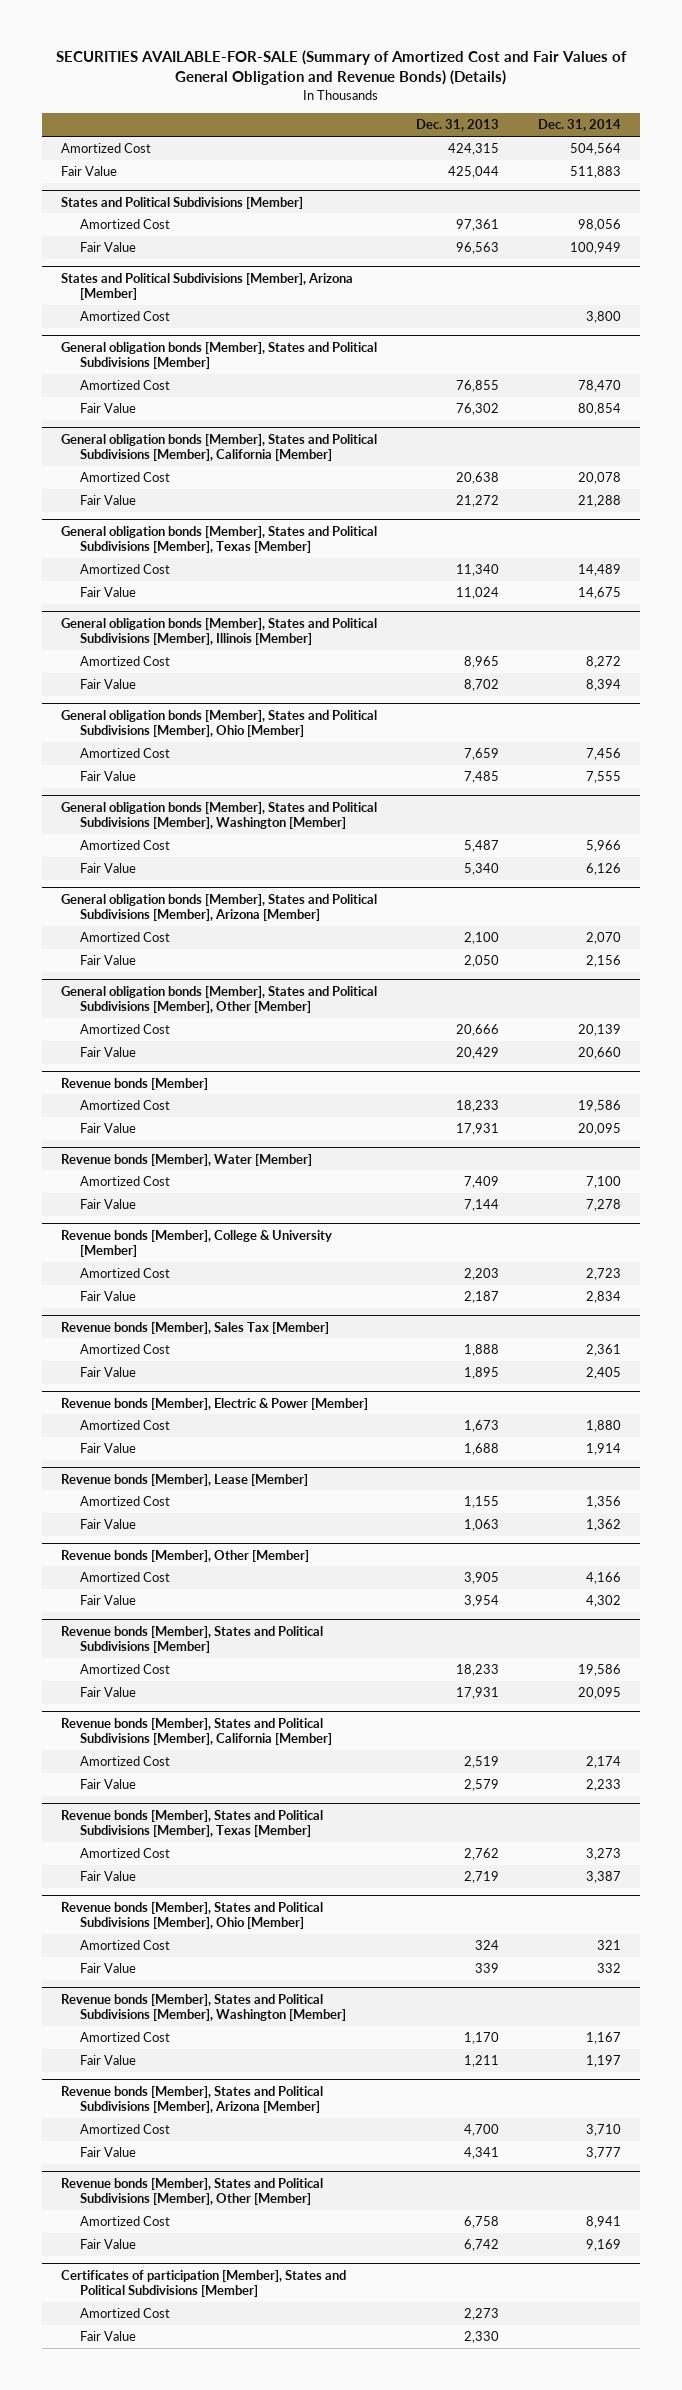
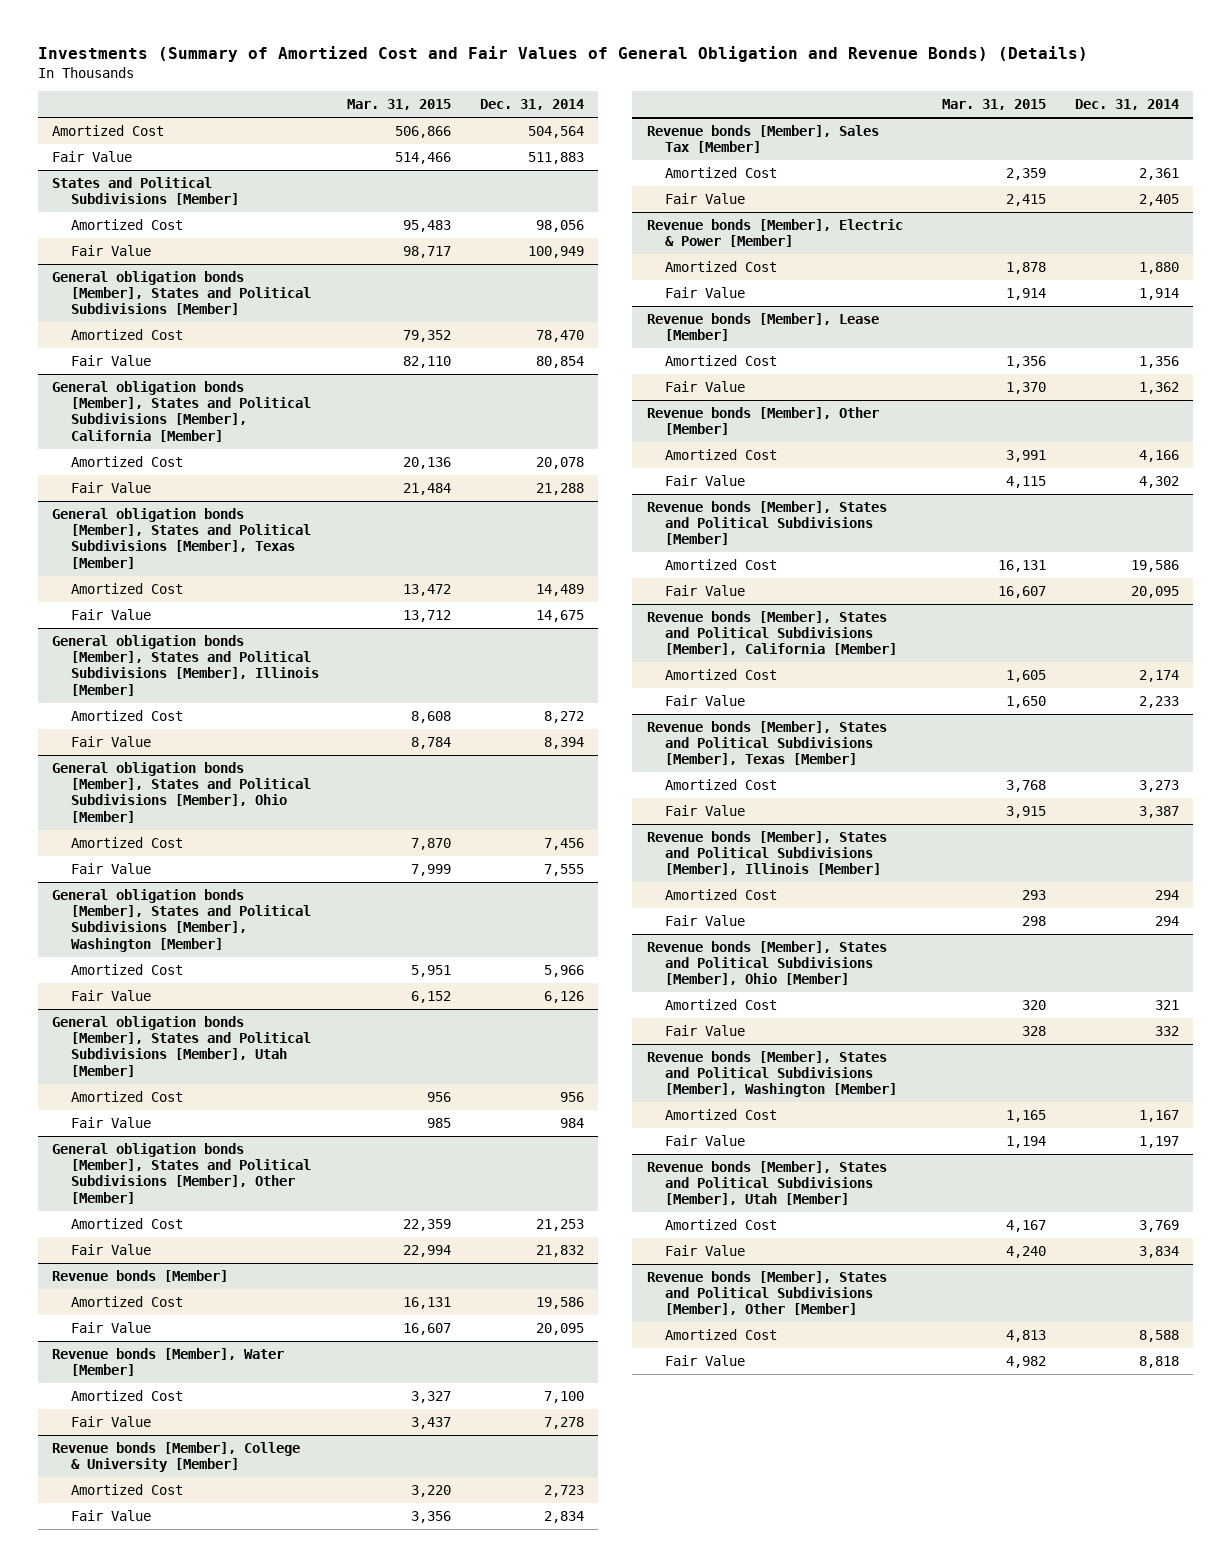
- SECURITIES AVAILABLE-FOR-SALE (Summary of Amortized Cost and Fair Values of General Obligation and Revenue Bonds) (Details)
+ Investments (Summary of Amortized Cost and Fair Values of General Obligation and Revenue Bonds) (Details)
- | Dec. 31, 2013 | Dec. 31, 2014
+ | Mar. 31, 2015 | Dec. 31, 2014
- States and Political Subdivisions [Member], Arizona [Member]
- Amortized Cost | | 3,800
- General obligation bonds [Member], States and Political Subdivisions [Member], Arizona [Member]
- Amortized Cost | 2,100 | 2,070
- Fair Value | 2,050 | 2,156
+ General obligation bonds [Member], States and Political Subdivisions [Member], Utah [Member]
+ Amortized Cost | 956 | 956
+ Fair Value | 985 | 984
@ General obligation bonds [Member], States and Political Subdivisions [Member], Other [Member]
- Amortized Cost | 20,666 | 20,139
- Fair Value | 20,429 | 20,660
+ Amortized Cost | 22,359 | 21,253
+ Fair Value | 22,994 | 21,832
+ Revenue bonds [Member], States and Political Subdivisions [Member], Illinois [Member]
+ Amortized Cost | 293 | 294
+ Fair Value | 298 | 294
- Revenue bonds [Member], States and Political Subdivisions [Member], Arizona [Member]
- Amortized Cost | 4,700 | 3,710
- Fair Value | 4,341 | 3,777
+ Revenue bonds [Member], States and Political Subdivisions [Member], Utah [Member]
+ Amortized Cost | 4,167 | 3,769
+ Fair Value | 4,240 | 3,834
@ Revenue bonds [Member], States and Political Subdivisions [Member], Other [Member]
- Amortized Cost | 6,758 | 8,941
- Fair Value | 6,742 | 9,169
- Certificates of participation [Member], States and Political Subdivisions [Member]
- Amortized Cost | 2,273 |
- Fair Value | 2,330 |
@ Revenue bonds [Member], States and Political Subdivisions [Member], Other [Member]
+ Amortized Cost | 4,813 | 8,588
+ Fair Value | 4,982 | 8,818

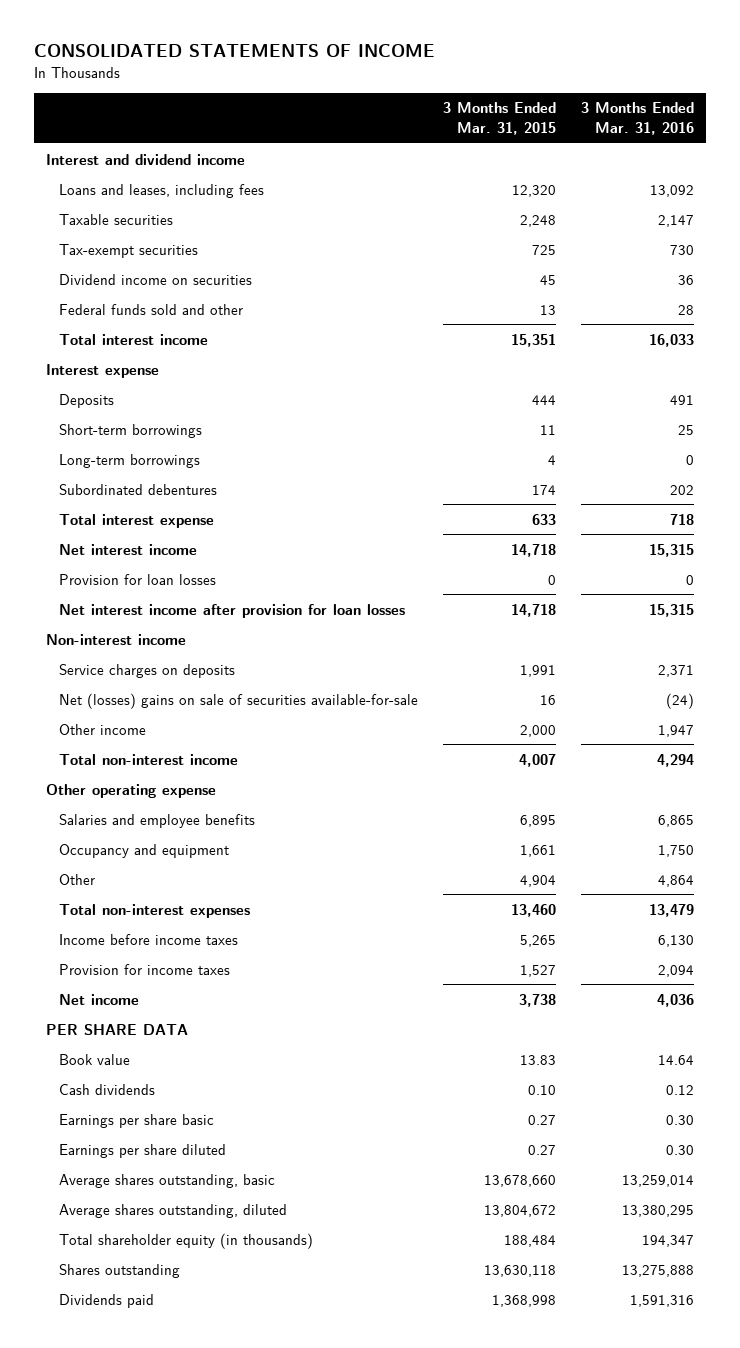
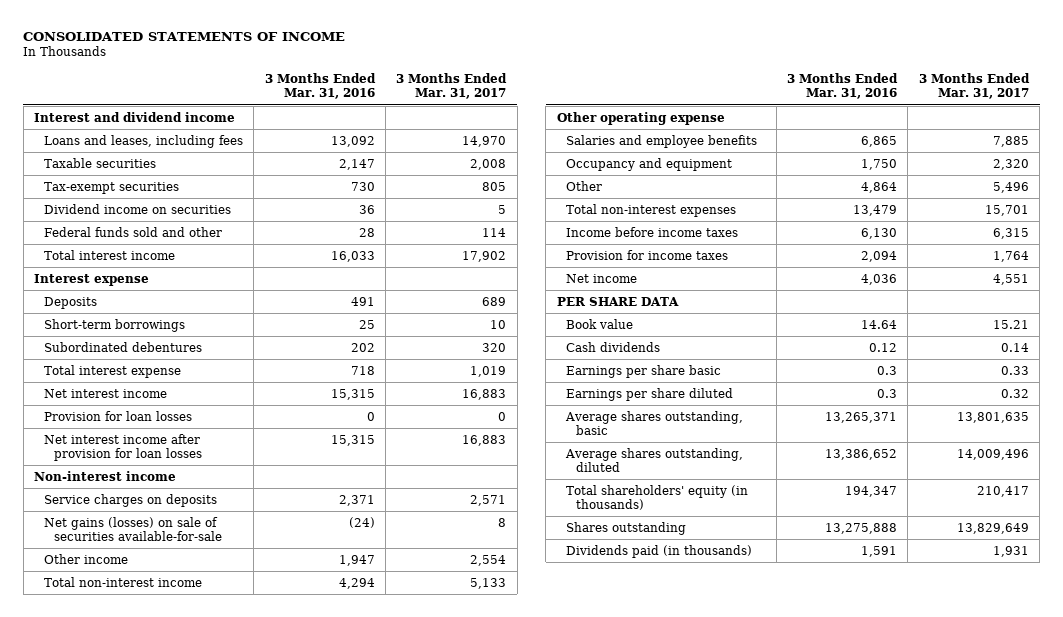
- | 3 Months Ended Mar. 31, 2015 | 3 Months Ended Mar. 31, 2016
+ | 3 Months Ended Mar. 31, 2016 | 3 Months Ended Mar. 31, 2017
- Long-term borrowings | 4 | 0
- Net (losses) gains on sale of securities available-for-sale | 16 | (24)
+ Net gains (losses) on sale of securities available-for-sale | (24) | 8
- Earnings per share basic | 0.27 | 0.30
- Earnings per share diluted | 0.27 | 0.30
- Average shares outstanding, basic | 13,678,660 | 13,259,014
- Average shares outstanding, diluted | 13,804,672 | 13,380,295
- Total shareholder equity (in thousands) | 188,484 | 194,347
+ Earnings per share basic | 0.3 | 0.33
+ Earnings per share diluted | 0.3 | 0.32
+ Average shares outstanding, basic | 13,265,371 | 13,801,635
+ Average shares outstanding, diluted | 13,386,652 | 14,009,496
+ Total shareholders' equity (in thousands) | 194,347 | 210,417
- Dividends paid | 1,368,998 | 1,591,316
+ Dividends paid (in thousands) | 1,591 | 1,931

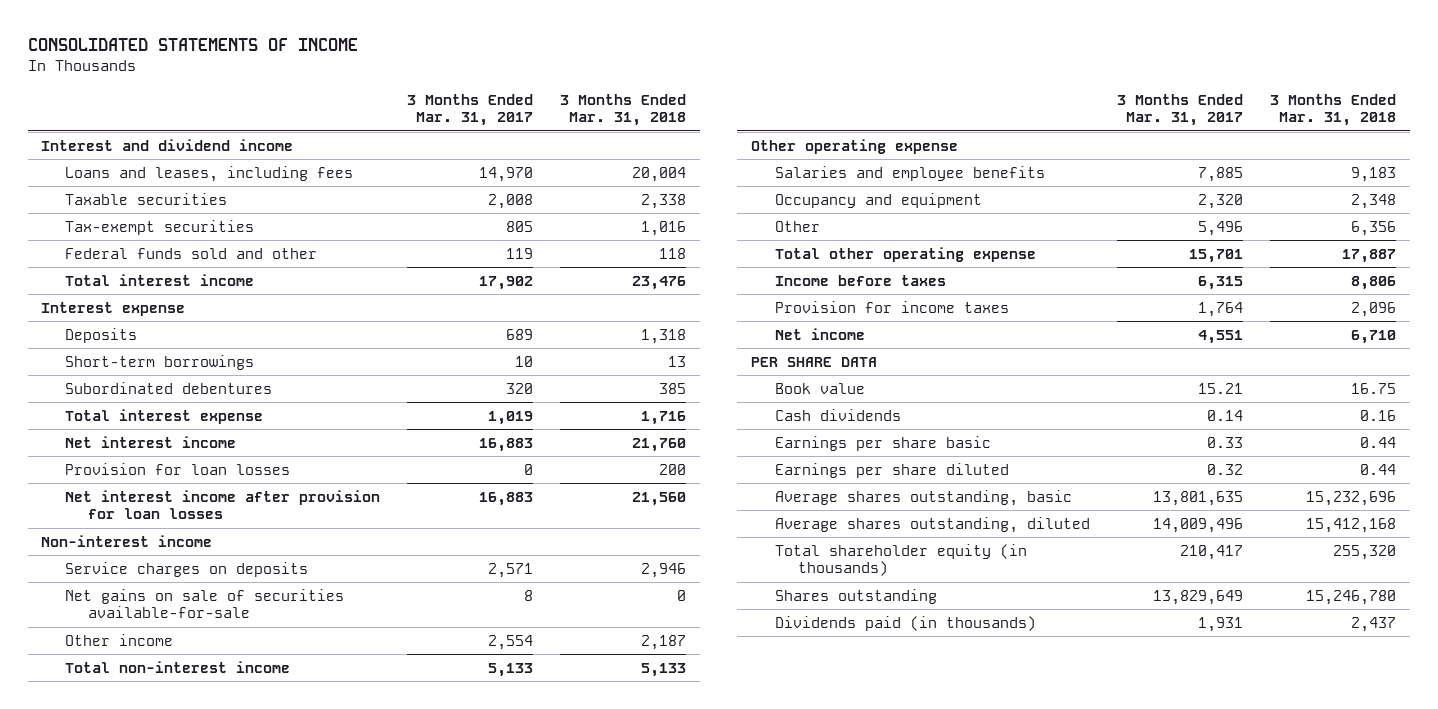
- | 3 Months Ended Mar. 31, 2016 | 3 Months Ended Mar. 31, 2017
+ | 3 Months Ended Mar. 31, 2017 | 3 Months Ended Mar. 31, 2018
- Dividend income on securities | 36 | 5
- Federal funds sold and other | 28 | 114
+ Federal funds sold and other | 119 | 118
- Net gains (losses) on sale of securities available-for-sale | (24) | 8
+ Net gains on sale of securities available-for-sale | 8 | 0
- Total non-interest expenses | 13,479 | 15,701
- Income before income taxes | 6,130 | 6,315
+ Total other operating expense | 15,701 | 17,887
+ Income before taxes | 6,315 | 8,806
- Total shareholders' equity (in thousands) | 194,347 | 210,417
+ Total shareholder equity (in thousands) | 210,417 | 255,320

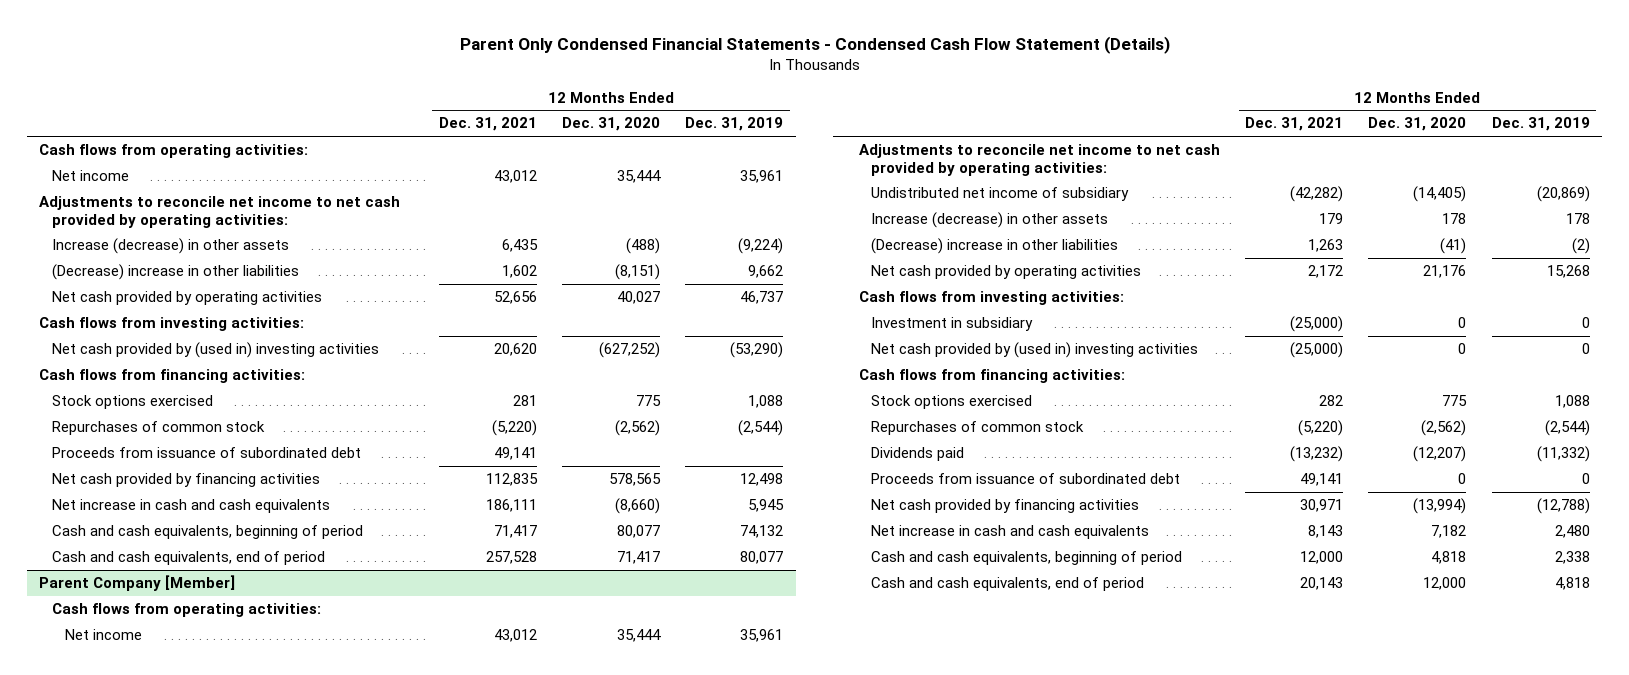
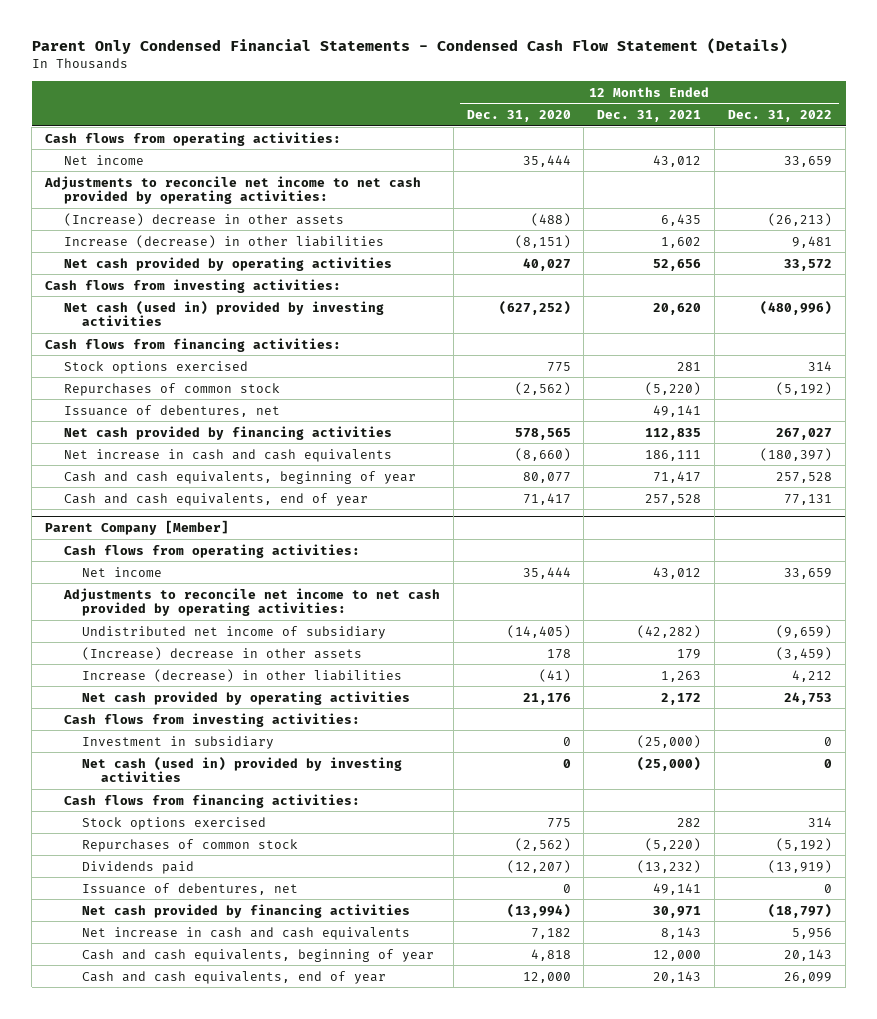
- | 12 Months Ended Dec. 31, 2021 | 12 Months Ended Dec. 31, 2020 | 12 Months Ended Dec. 31, 2019
+ | 12 Months Ended Dec. 31, 2020 | 12 Months Ended Dec. 31, 2021 | 12 Months Ended Dec. 31, 2022
- Increase (decrease) in other assets | 6,435 | (488) | (9,224)
- (Decrease) increase in other liabilities | 1,602 | (8,151) | 9,662
+ (Increase) decrease in other assets | (488) | 6,435 | (26,213)
+ Increase (decrease) in other liabilities | (8,151) | 1,602 | 9,481
- Net cash provided by (used in) investing activities | 20,620 | (627,252) | (53,290)
+ Net cash (used in) provided by investing activities | (627,252) | 20,620 | (480,996)
- Proceeds from issuance of subordinated debt | 49,141 | |
+ Issuance of debentures, net | | 49,141 |
- Cash and cash equivalents, beginning of period | 71,417 | 80,077 | 74,132
- Cash and cash equivalents, end of period | 257,528 | 71,417 | 80,077
+ Cash and cash equivalents, beginning of year | 80,077 | 71,417 | 257,528
+ Cash and cash equivalents, end of year | 71,417 | 257,528 | 77,131
@ Parent Company [Member]
- Increase (decrease) in other assets | 179 | 178 | 178
- (Decrease) increase in other liabilities | 1,263 | (41) | (2)
+ (Increase) decrease in other assets | 178 | 179 | (3,459)
+ Increase (decrease) in other liabilities | (41) | 1,263 | 4,212
- Net cash provided by (used in) investing activities | (25,000) | 0 | 0
+ Net cash (used in) provided by investing activities | 0 | (25,000) | 0
- Proceeds from issuance of subordinated debt | 49,141 | 0 | 0
+ Issuance of debentures, net | 0 | 49,141 | 0
- Cash and cash equivalents, beginning of period | 12,000 | 4,818 | 2,338
- Cash and cash equivalents, end of period | 20,143 | 12,000 | 4,818
+ Cash and cash equivalents, beginning of year | 4,818 | 12,000 | 20,143
+ Cash and cash equivalents, end of year | 12,000 | 20,143 | 26,099

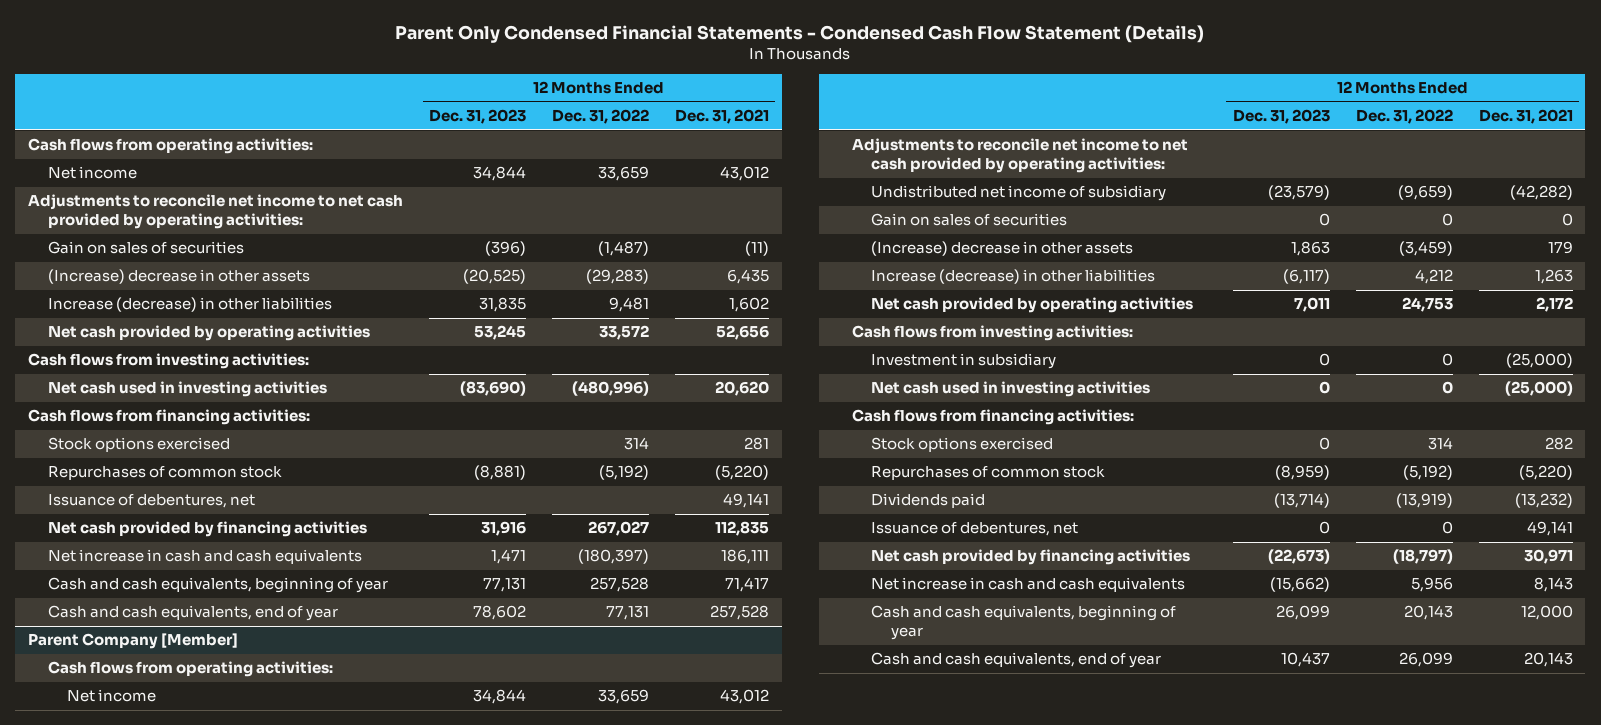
- | 12 Months Ended Dec. 31, 2020 | 12 Months Ended Dec. 31, 2021 | 12 Months Ended Dec. 31, 2022
+ | 12 Months Ended Dec. 31, 2023 | 12 Months Ended Dec. 31, 2022 | 12 Months Ended Dec. 31, 2021
- (Increase) decrease in other assets | (488) | 6,435 | (26,213)
+ Gain on sales of securities | (396) | (1,487) | (11)
+ (Increase) decrease in other assets | (20,525) | (29,283) | 6,435
- Net cash (used in) provided by investing activities | (627,252) | 20,620 | (480,996)
+ Net cash used in investing activities | (83,690) | (480,996) | 20,620
@ Parent Company [Member]
+ Gain on sales of securities | 0 | 0 | 0
- Net cash (used in) provided by investing activities | 0 | (25,000) | 0
+ Net cash used in investing activities | 0 | 0 | (25,000)

